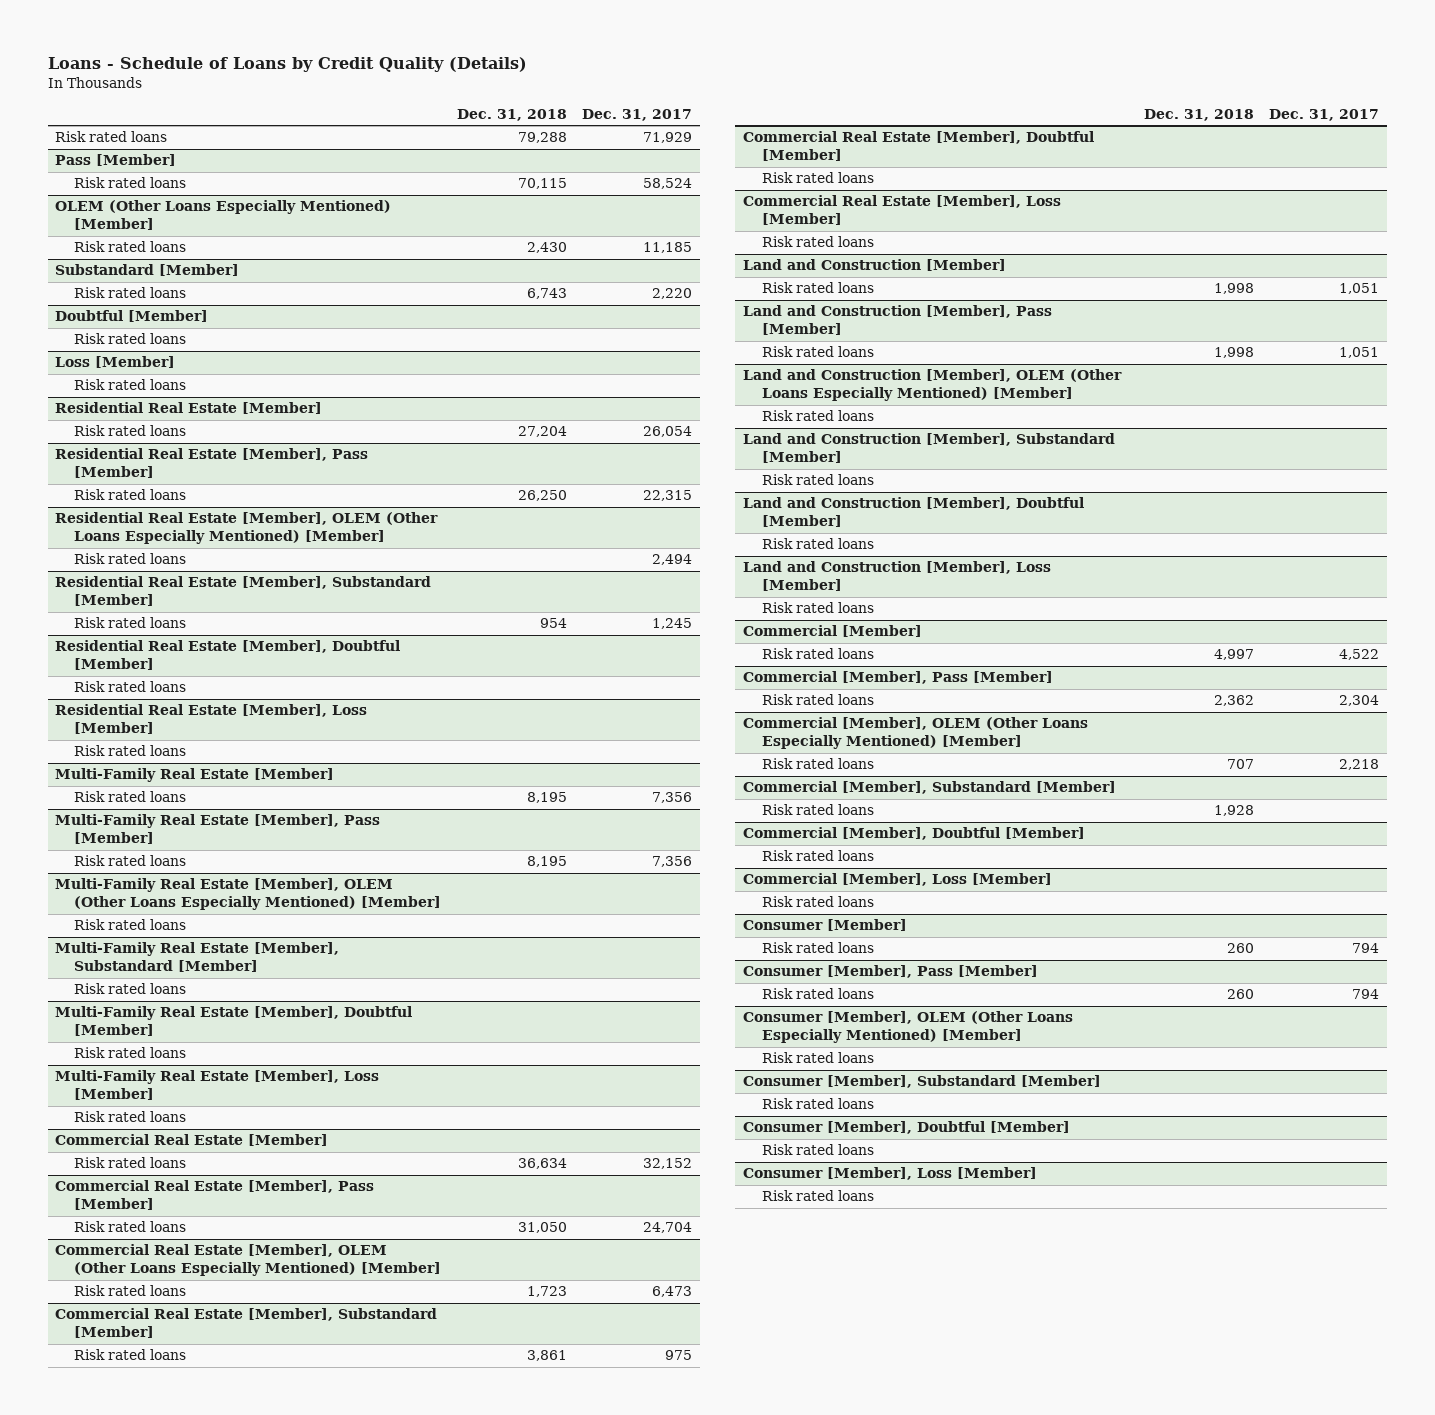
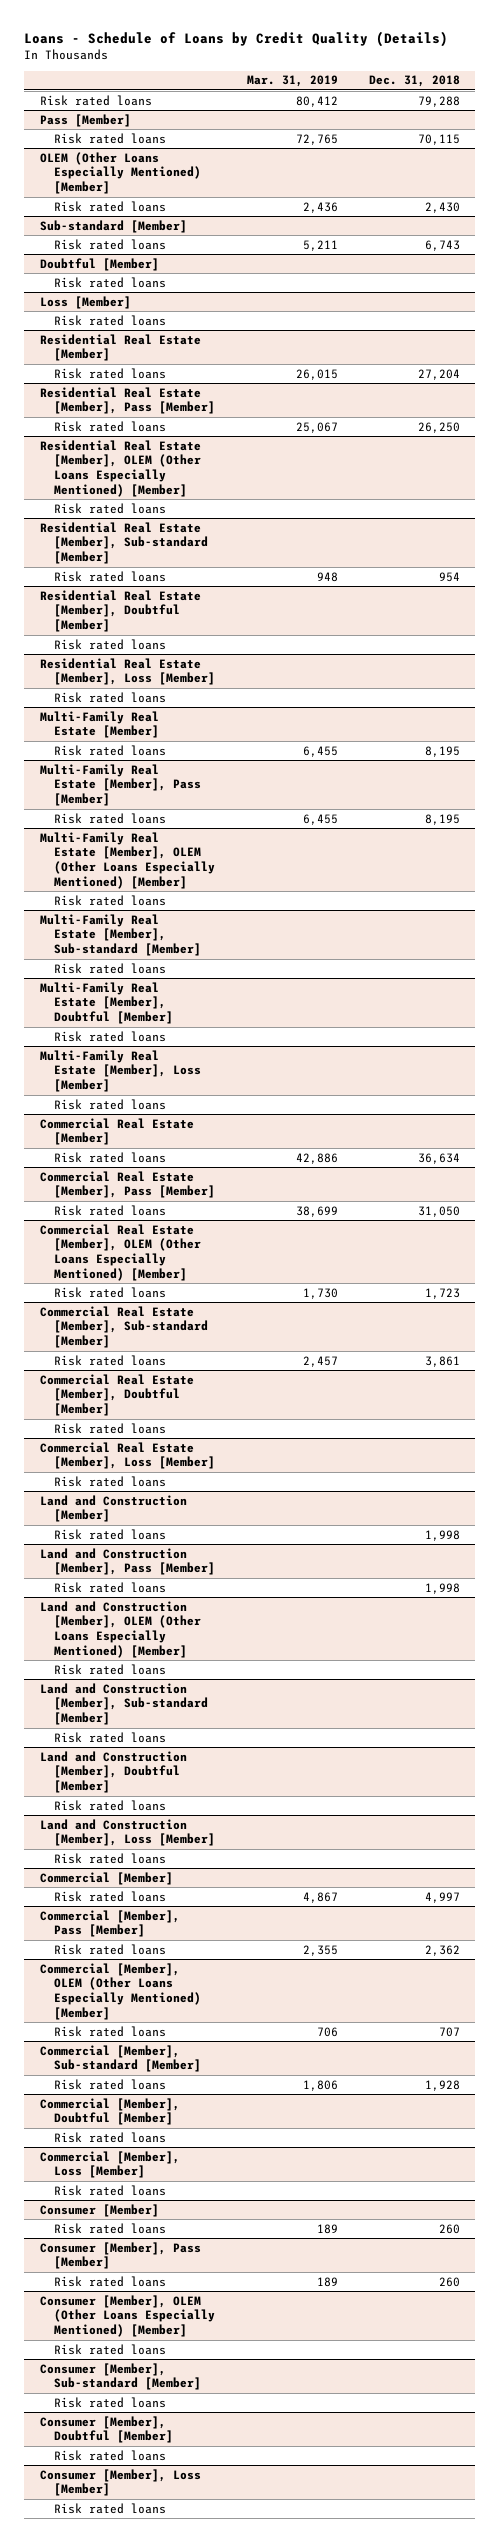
- | Dec. 31, 2018 | Dec. 31, 2017
+ | Mar. 31, 2019 | Dec. 31, 2018
- Substandard [Member]
+ Sub-standard [Member]
- Residential Real Estate [Member], Substandard [Member]
+ Residential Real Estate [Member], Sub-standard [Member]
- Multi-Family Real Estate [Member], Substandard [Member]
+ Multi-Family Real Estate [Member], Sub-standard [Member]
- Commercial Real Estate [Member], Substandard [Member]
+ Commercial Real Estate [Member], Sub-standard [Member]
- Land and Construction [Member], Substandard [Member]
+ Land and Construction [Member], Sub-standard [Member]
- Commercial [Member], Substandard [Member]
+ Commercial [Member], Sub-standard [Member]
- Consumer [Member], Substandard [Member]
+ Consumer [Member], Sub-standard [Member]

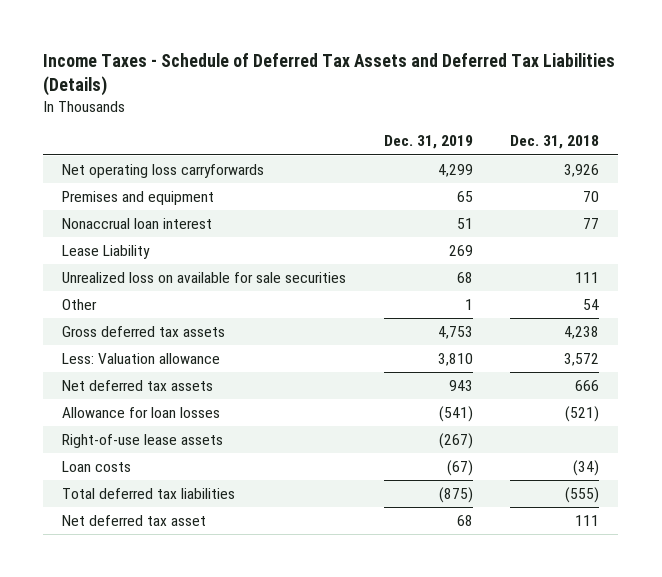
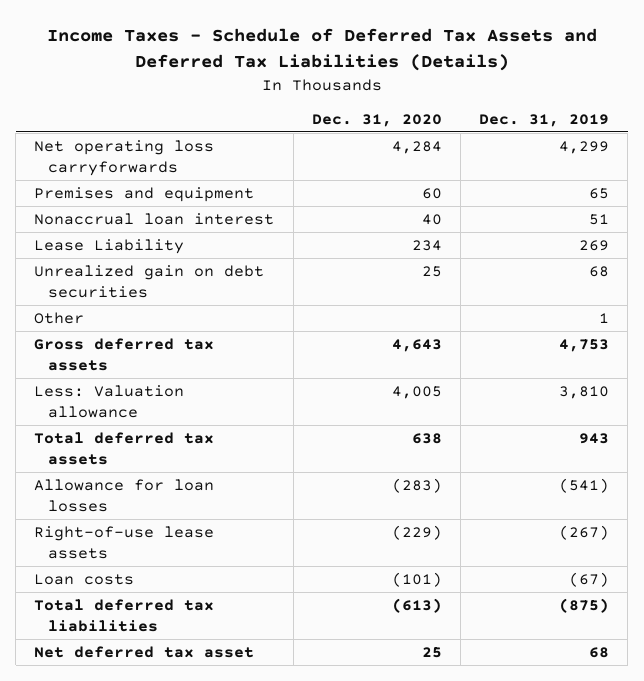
- | Dec. 31, 2019 | Dec. 31, 2018
+ | Dec. 31, 2020 | Dec. 31, 2019
- Unrealized loss on available for sale securities | 68 | 111
+ Unrealized gain on debt securities | 25 | 68
- Net deferred tax assets | 943 | 666
+ Total deferred tax assets | 638 | 943

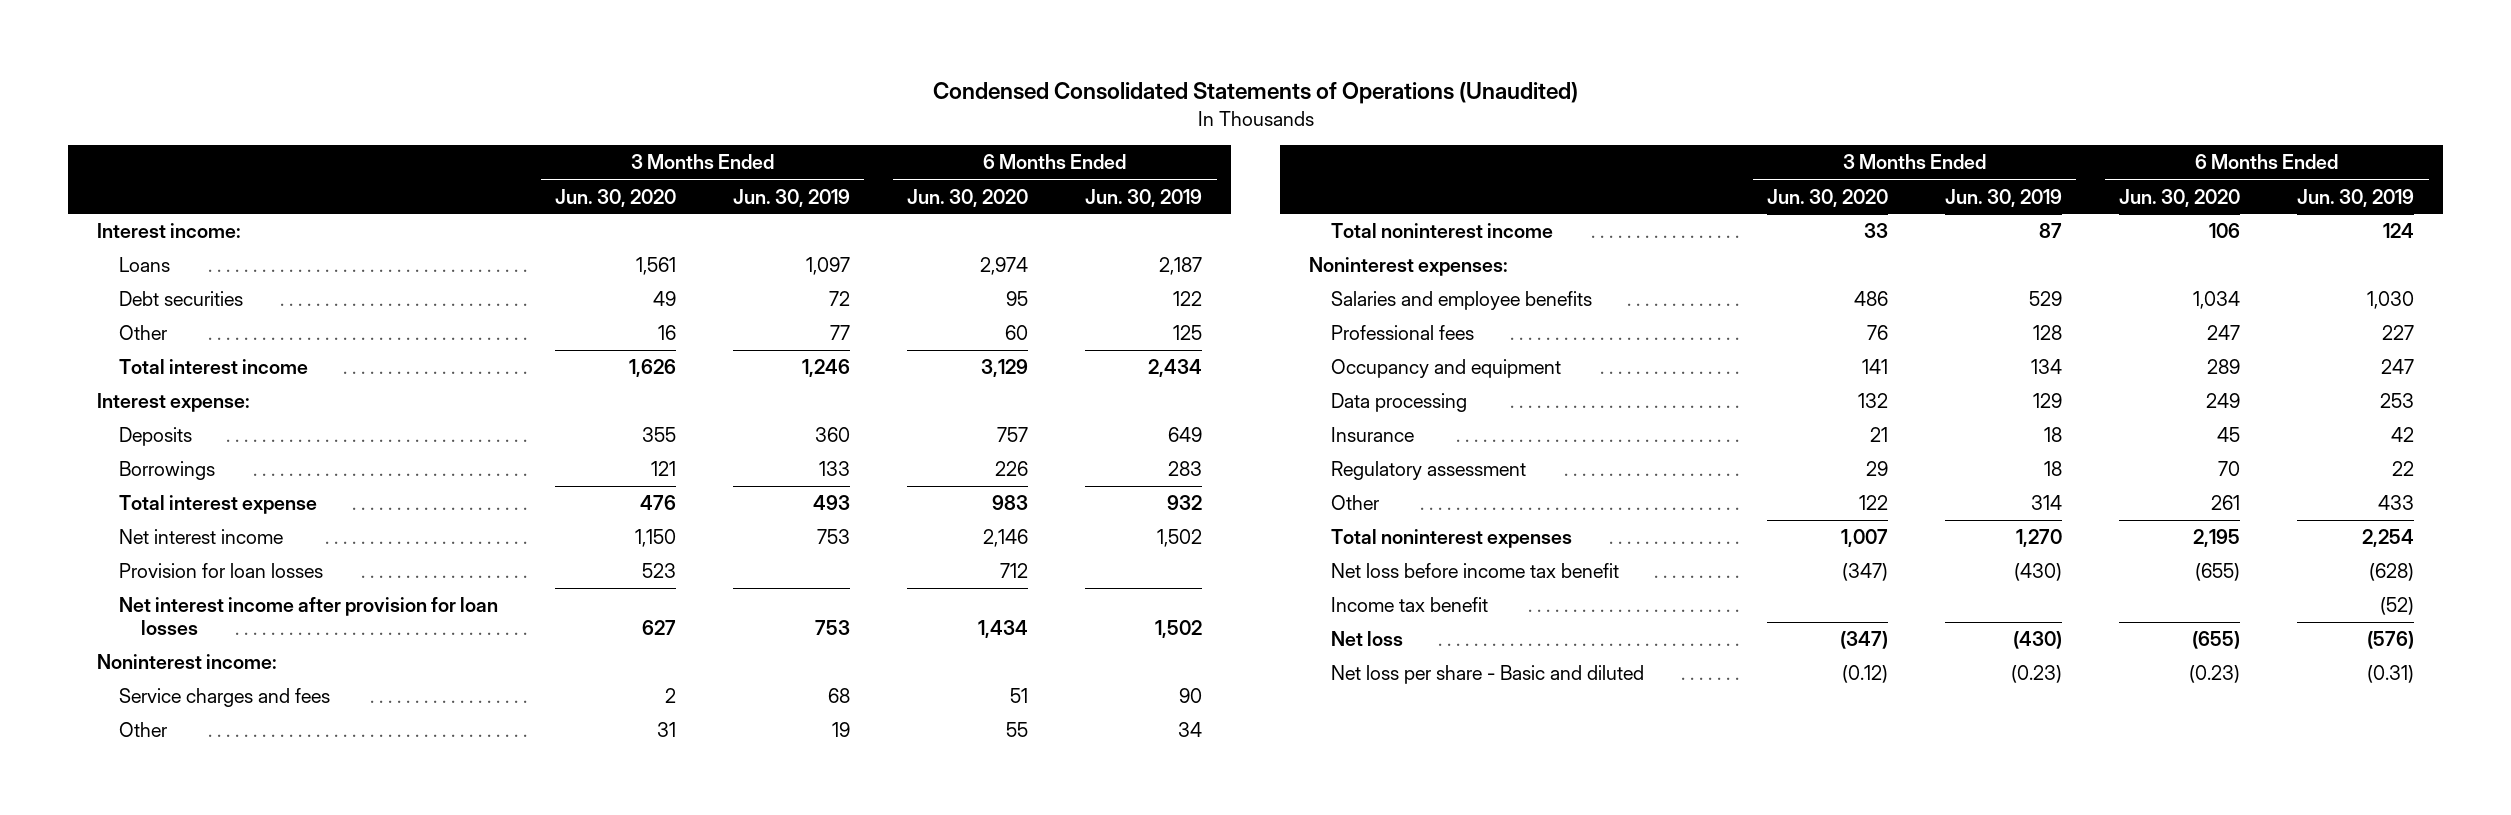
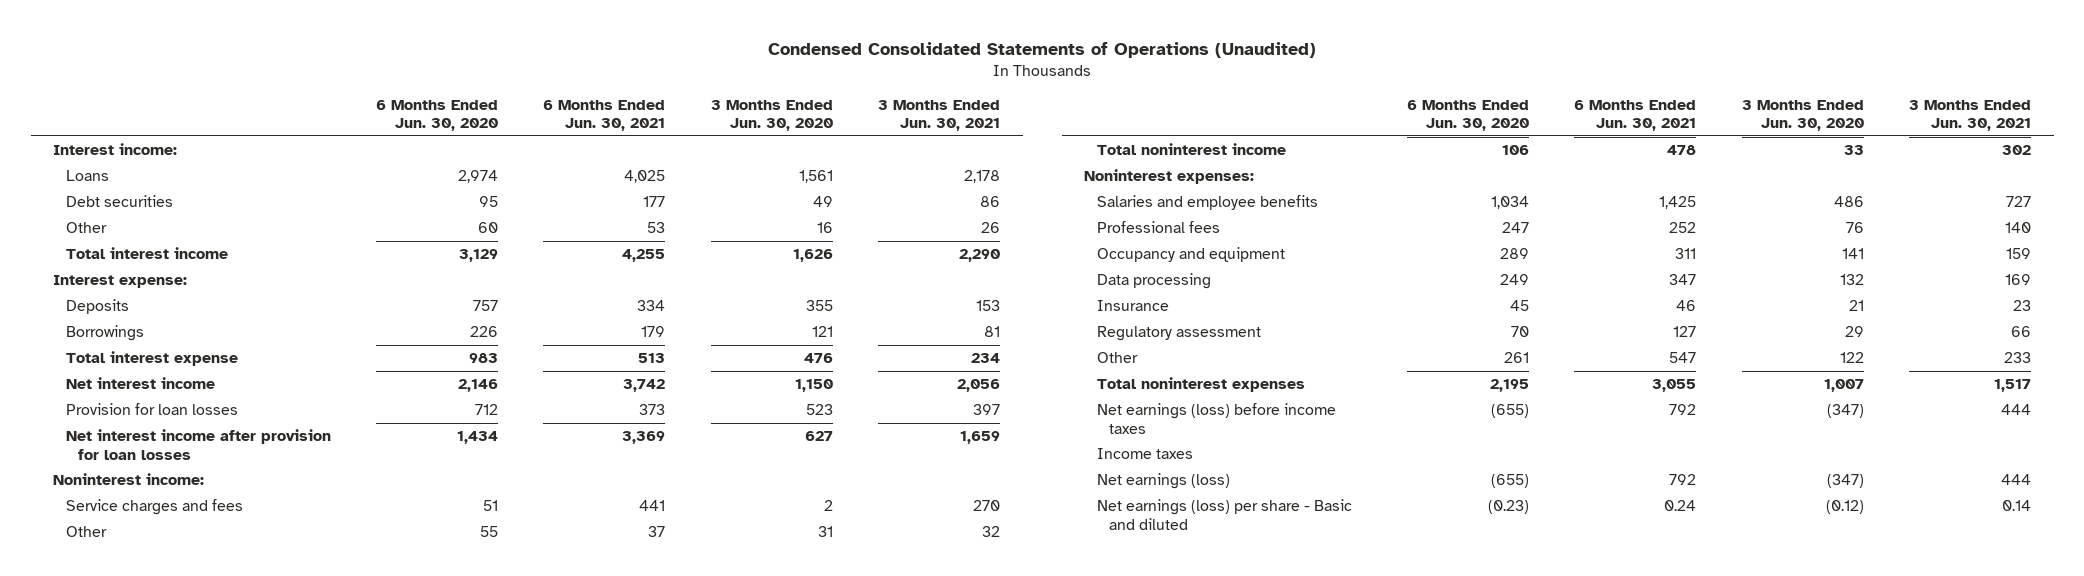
- | 3 Months Ended Jun. 30, 2020 | 3 Months Ended Jun. 30, 2019 | 6 Months Ended Jun. 30, 2020 | 6 Months Ended Jun. 30, 2019
+ | 6 Months Ended Jun. 30, 2020 | 6 Months Ended Jun. 30, 2021 | 3 Months Ended Jun. 30, 2020 | 3 Months Ended Jun. 30, 2021
- Net loss before income tax benefit | (347) | (430) | (655) | (628)
- Income tax benefit | | | | (52)
- Net loss | (347) | (430) | (655) | (576)
- Net loss per share - Basic and diluted | (0.12) | (0.23) | (0.23) | (0.31)
+ Net earnings (loss) before income taxes | (655) | 792 | (347) | 444
+ Income taxes
+ Net earnings (loss) | (655) | 792 | (347) | 444
+ Net earnings (loss) per share - Basic and diluted | (0.23) | 0.24 | (0.12) | 0.14

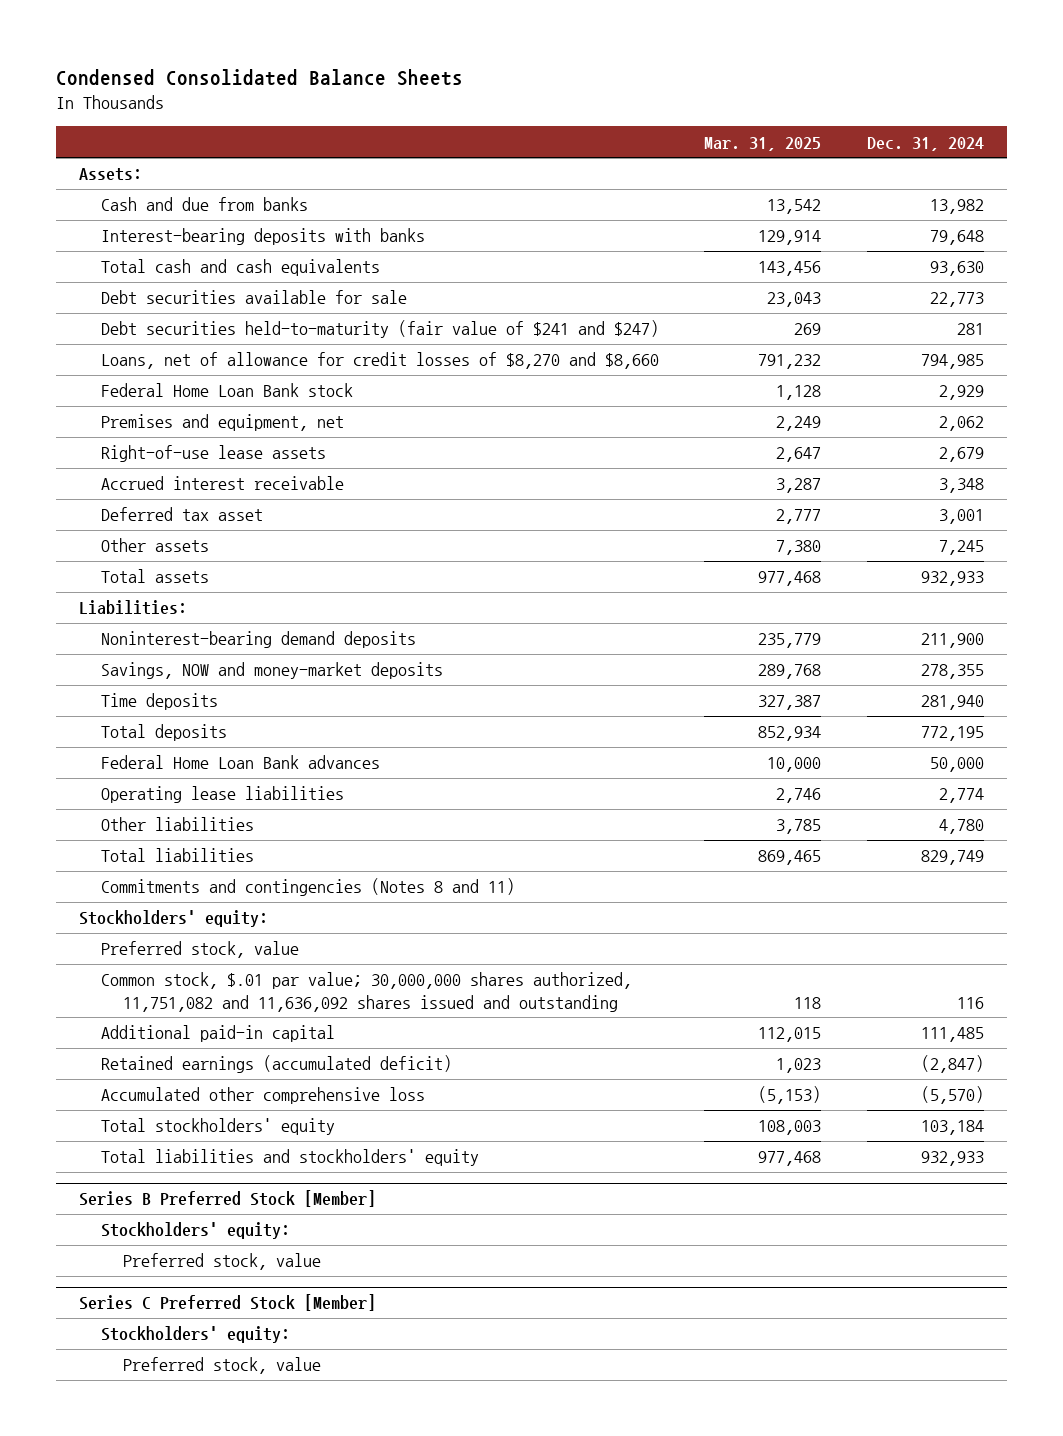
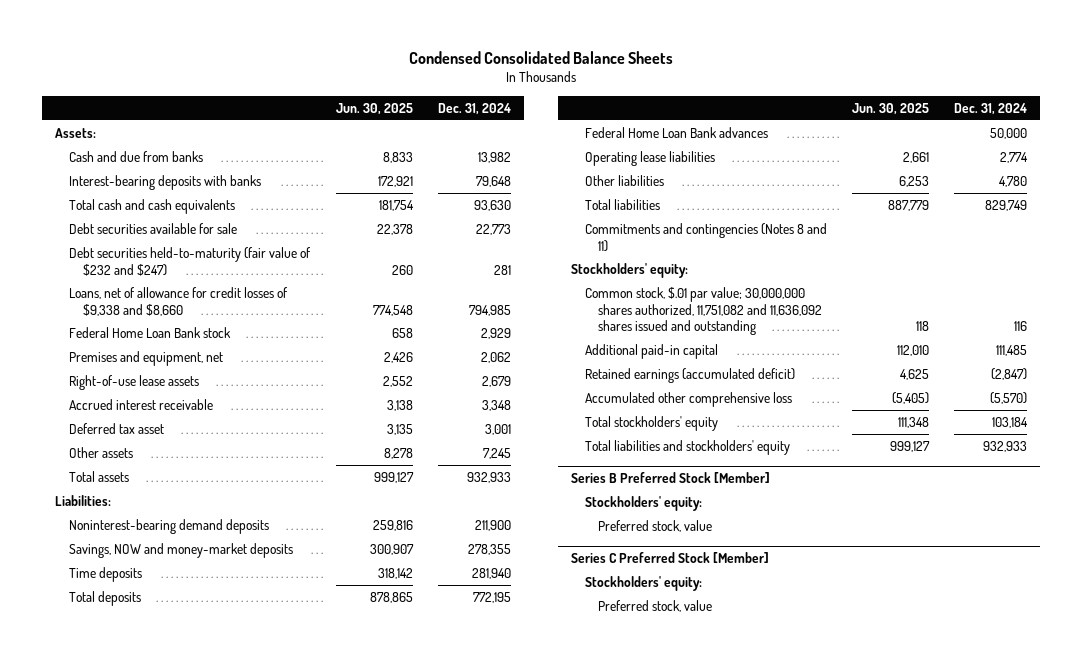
- | Mar. 31, 2025 | Dec. 31, 2024
+ | Jun. 30, 2025 | Dec. 31, 2024
- Debt securities held-to-maturity (fair value of $241 and $247) | 269 | 281
- Loans, net of allowance for credit losses of $8,270 and $8,660 | 791,232 | 794,985
+ Debt securities held-to-maturity (fair value of $232 and $247) | 260 | 281
+ Loans, net of allowance for credit losses of $9,338 and $8,660 | 774,548 | 794,985
- Preferred stock, value

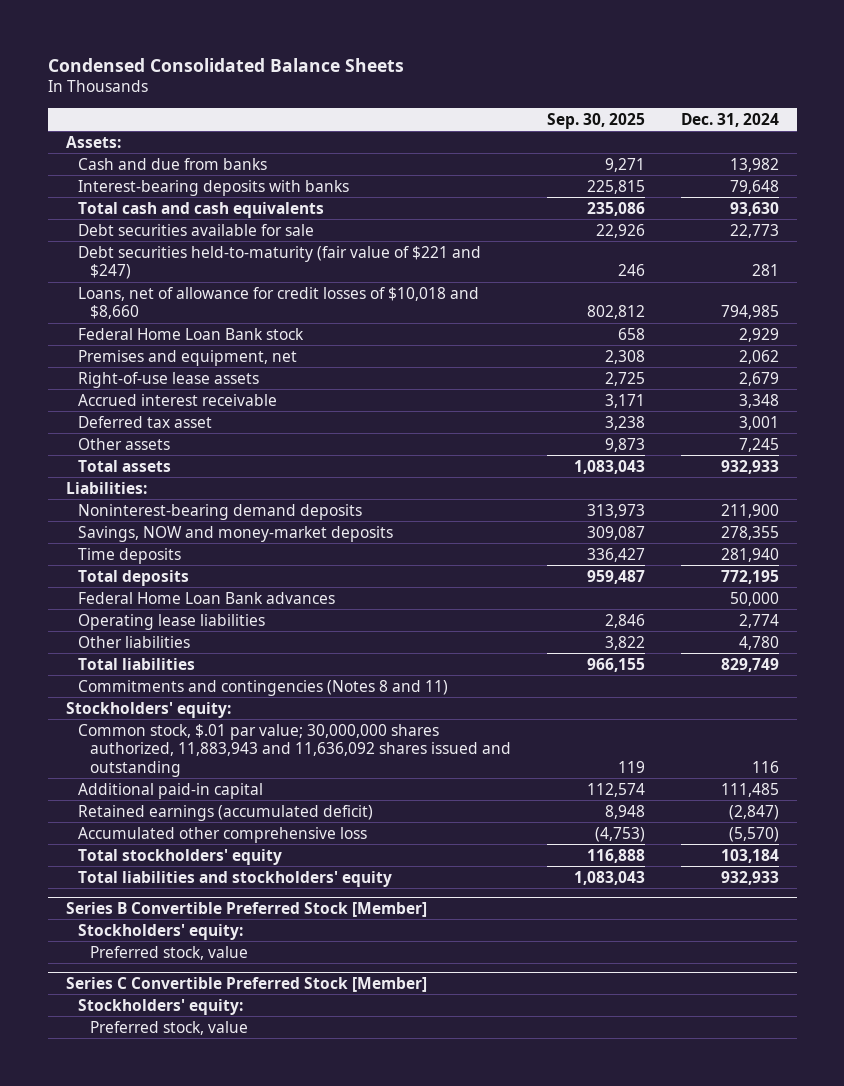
- | Jun. 30, 2025 | Dec. 31, 2024
+ | Sep. 30, 2025 | Dec. 31, 2024
- Debt securities held-to-maturity (fair value of $232 and $247) | 260 | 281
- Loans, net of allowance for credit losses of $9,338 and $8,660 | 774,548 | 794,985
+ Debt securities held-to-maturity (fair value of $221 and $247) | 246 | 281
+ Loans, net of allowance for credit losses of $10,018 and $8,660 | 802,812 | 794,985
- Common stock, $.01 par value; 30,000,000 shares authorized, 11,751,082 and 11,636,092 shares issued and outstanding | 118 | 116
+ Common stock, $.01 par value; 30,000,000 shares authorized, 11,883,943 and 11,636,092 shares issued and outstanding | 119 | 116
- Series B Preferred Stock [Member]
+ Series B Convertible Preferred Stock [Member]
- Series C Preferred Stock [Member]
+ Series C Convertible Preferred Stock [Member]

